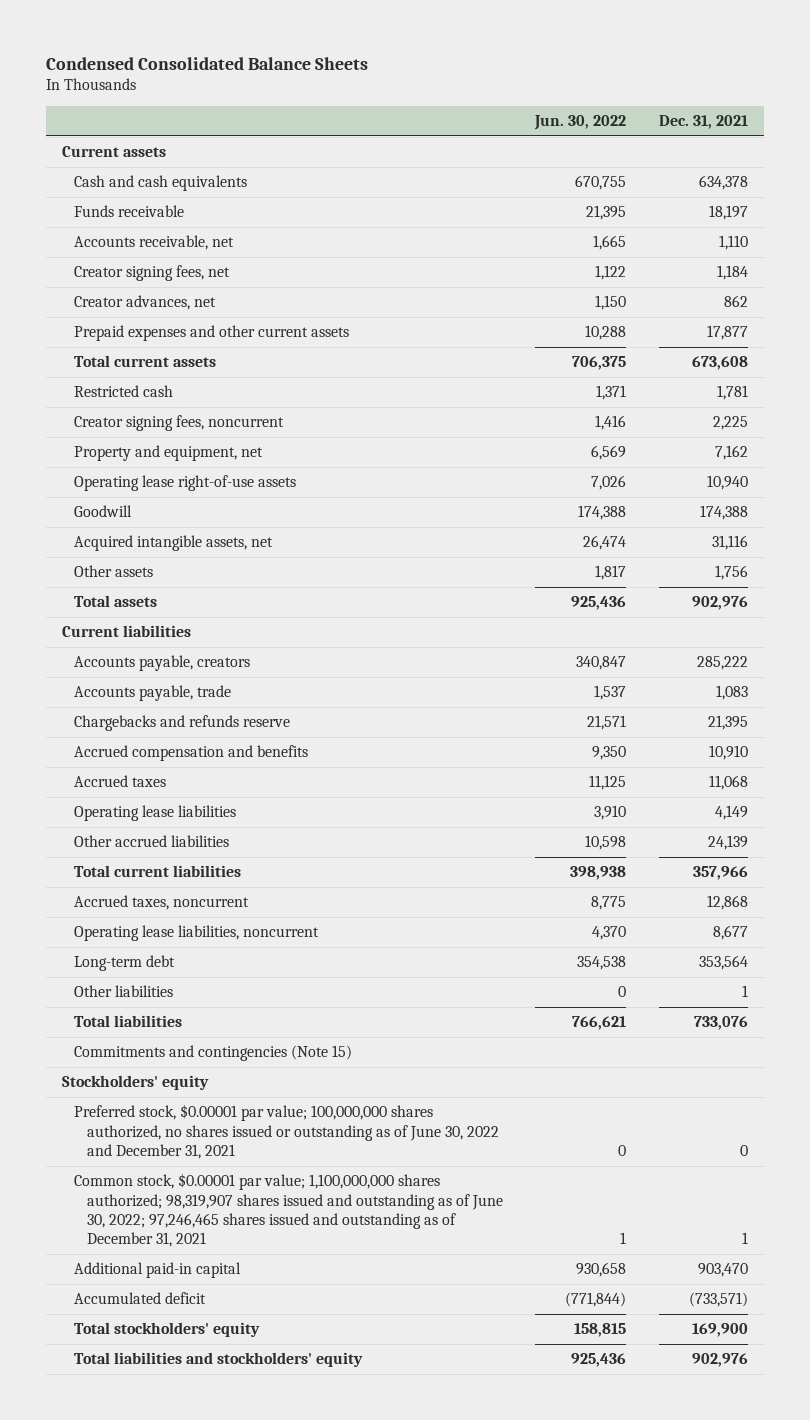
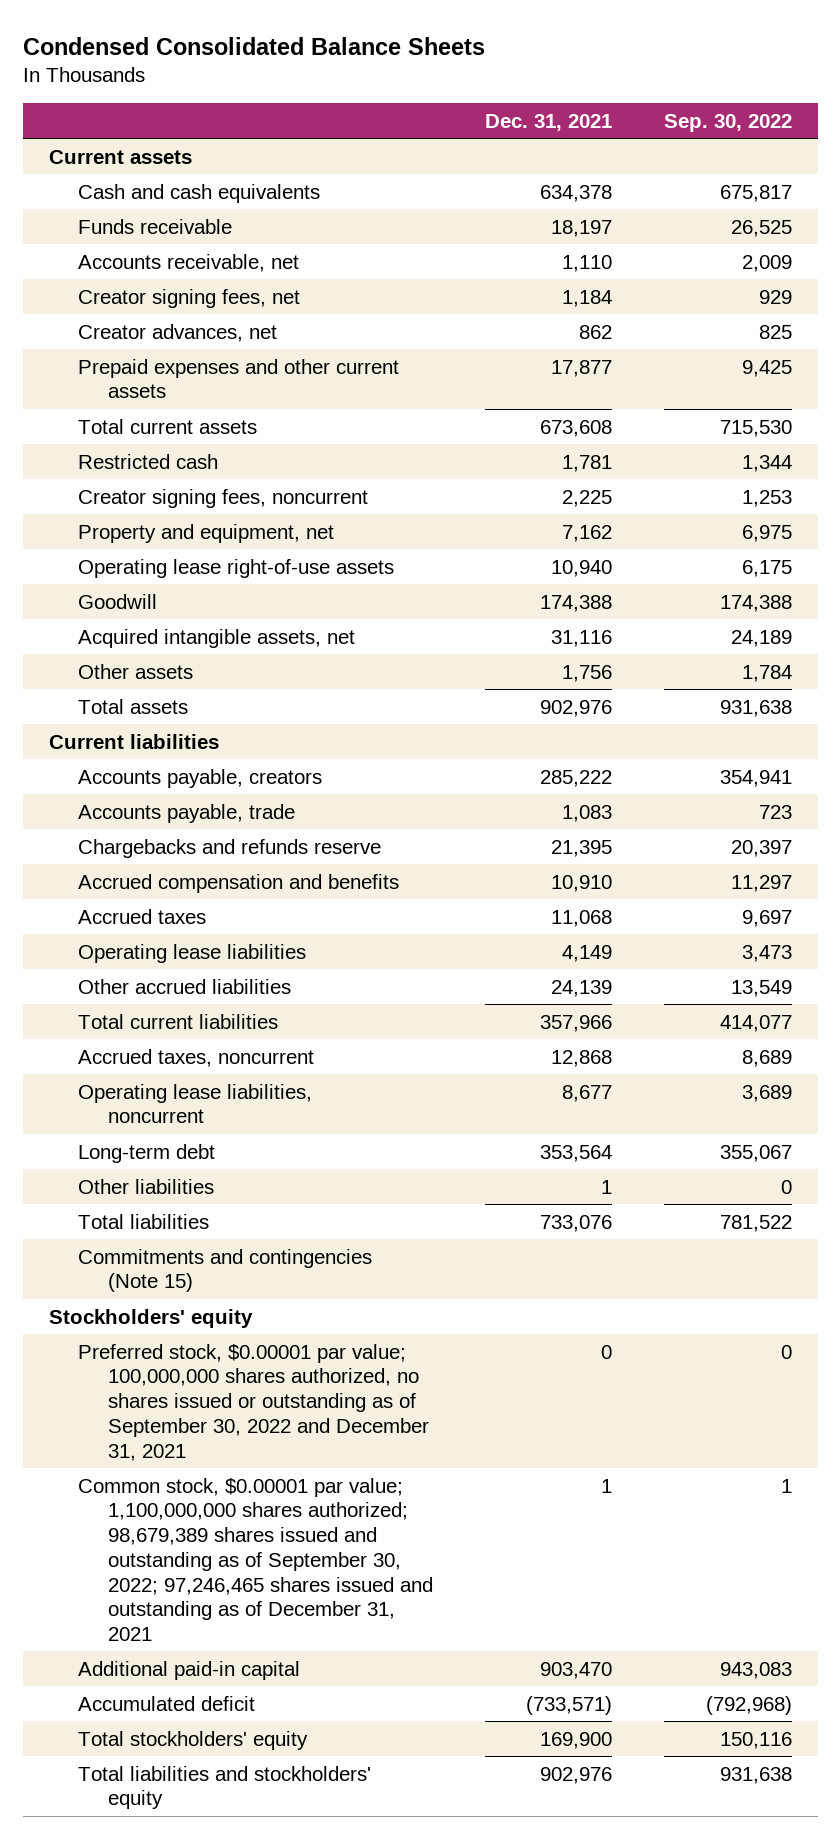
- | Jun. 30, 2022 | Dec. 31, 2021
+ | Dec. 31, 2021 | Sep. 30, 2022
- Preferred stock, $0.00001 par value; 100,000,000 shares authorized, no shares issued or outstanding as of June 30, 2022 and December 31, 2021 | 0 | 0
- Common stock, $0.00001 par value; 1,100,000,000 shares authorized; 98,319,907 shares issued and outstanding as of June 30, 2022; 97,246,465 shares issued and outstanding as of December 31, 2021 | 1 | 1
+ Preferred stock, $0.00001 par value; 100,000,000 shares authorized, no shares issued or outstanding as of September 30, 2022 and December 31, 2021 | 0 | 0
+ Common stock, $0.00001 par value; 1,100,000,000 shares authorized; 98,679,389 shares issued and outstanding as of September 30, 2022; 97,246,465 shares issued and outstanding as of December 31, 2021 | 1 | 1

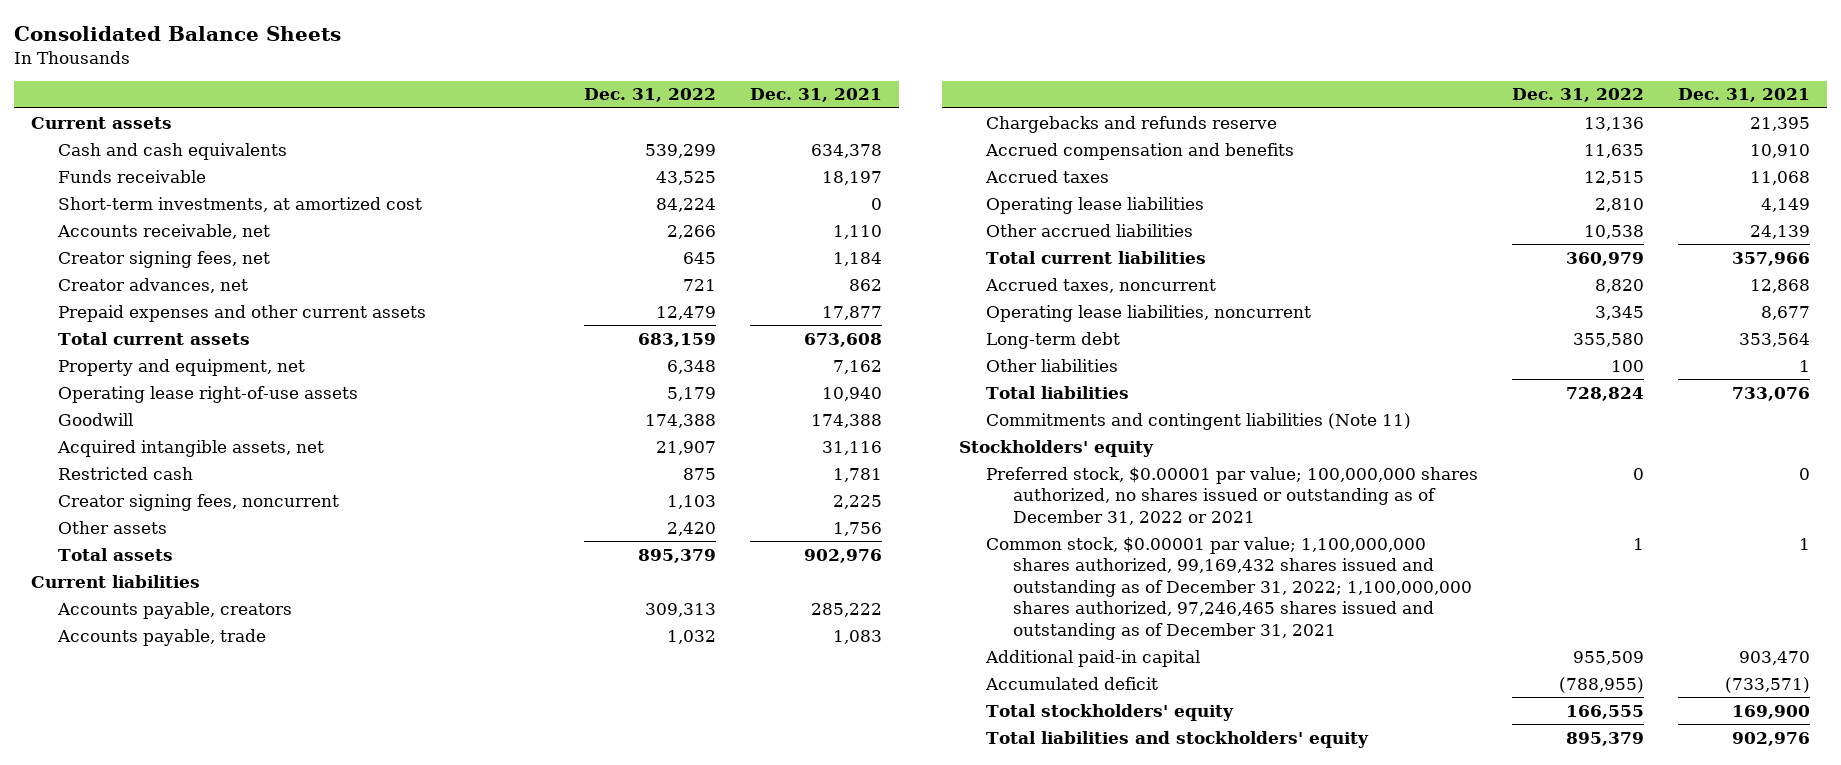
- Condensed Consolidated Balance Sheets
+ Consolidated Balance Sheets
- | Dec. 31, 2021 | Sep. 30, 2022
+ | Dec. 31, 2022 | Dec. 31, 2021
+ Short-term investments, at amortized cost | 84,224 | 0
moved down: Restricted cash | 875 | 1,781
moved down: Creator signing fees, noncurrent | 1,103 | 2,225
- Commitments and contingencies (Note 15)
+ Commitments and contingent liabilities (Note 11)
- Preferred stock, $0.00001 par value; 100,000,000 shares authorized, no shares issued or outstanding as of September 30, 2022 and December 31, 2021 | 0 | 0
- Common stock, $0.00001 par value; 1,100,000,000 shares authorized; 98,679,389 shares issued and outstanding as of September 30, 2022; 97,246,465 shares issued and outstanding as of December 31, 2021 | 1 | 1
+ Preferred stock, $0.00001 par value; 100,000,000 shares authorized, no shares issued or outstanding as of December 31, 2022 or 2021 | 0 | 0
+ Common stock, $0.00001 par value; 1,100,000,000 shares authorized, 99,169,432 shares issued and outstanding as of December 31, 2022; 1,100,000,000 shares authorized, 97,246,465 shares issued and outstanding as of December 31, 2021 | 1 | 1

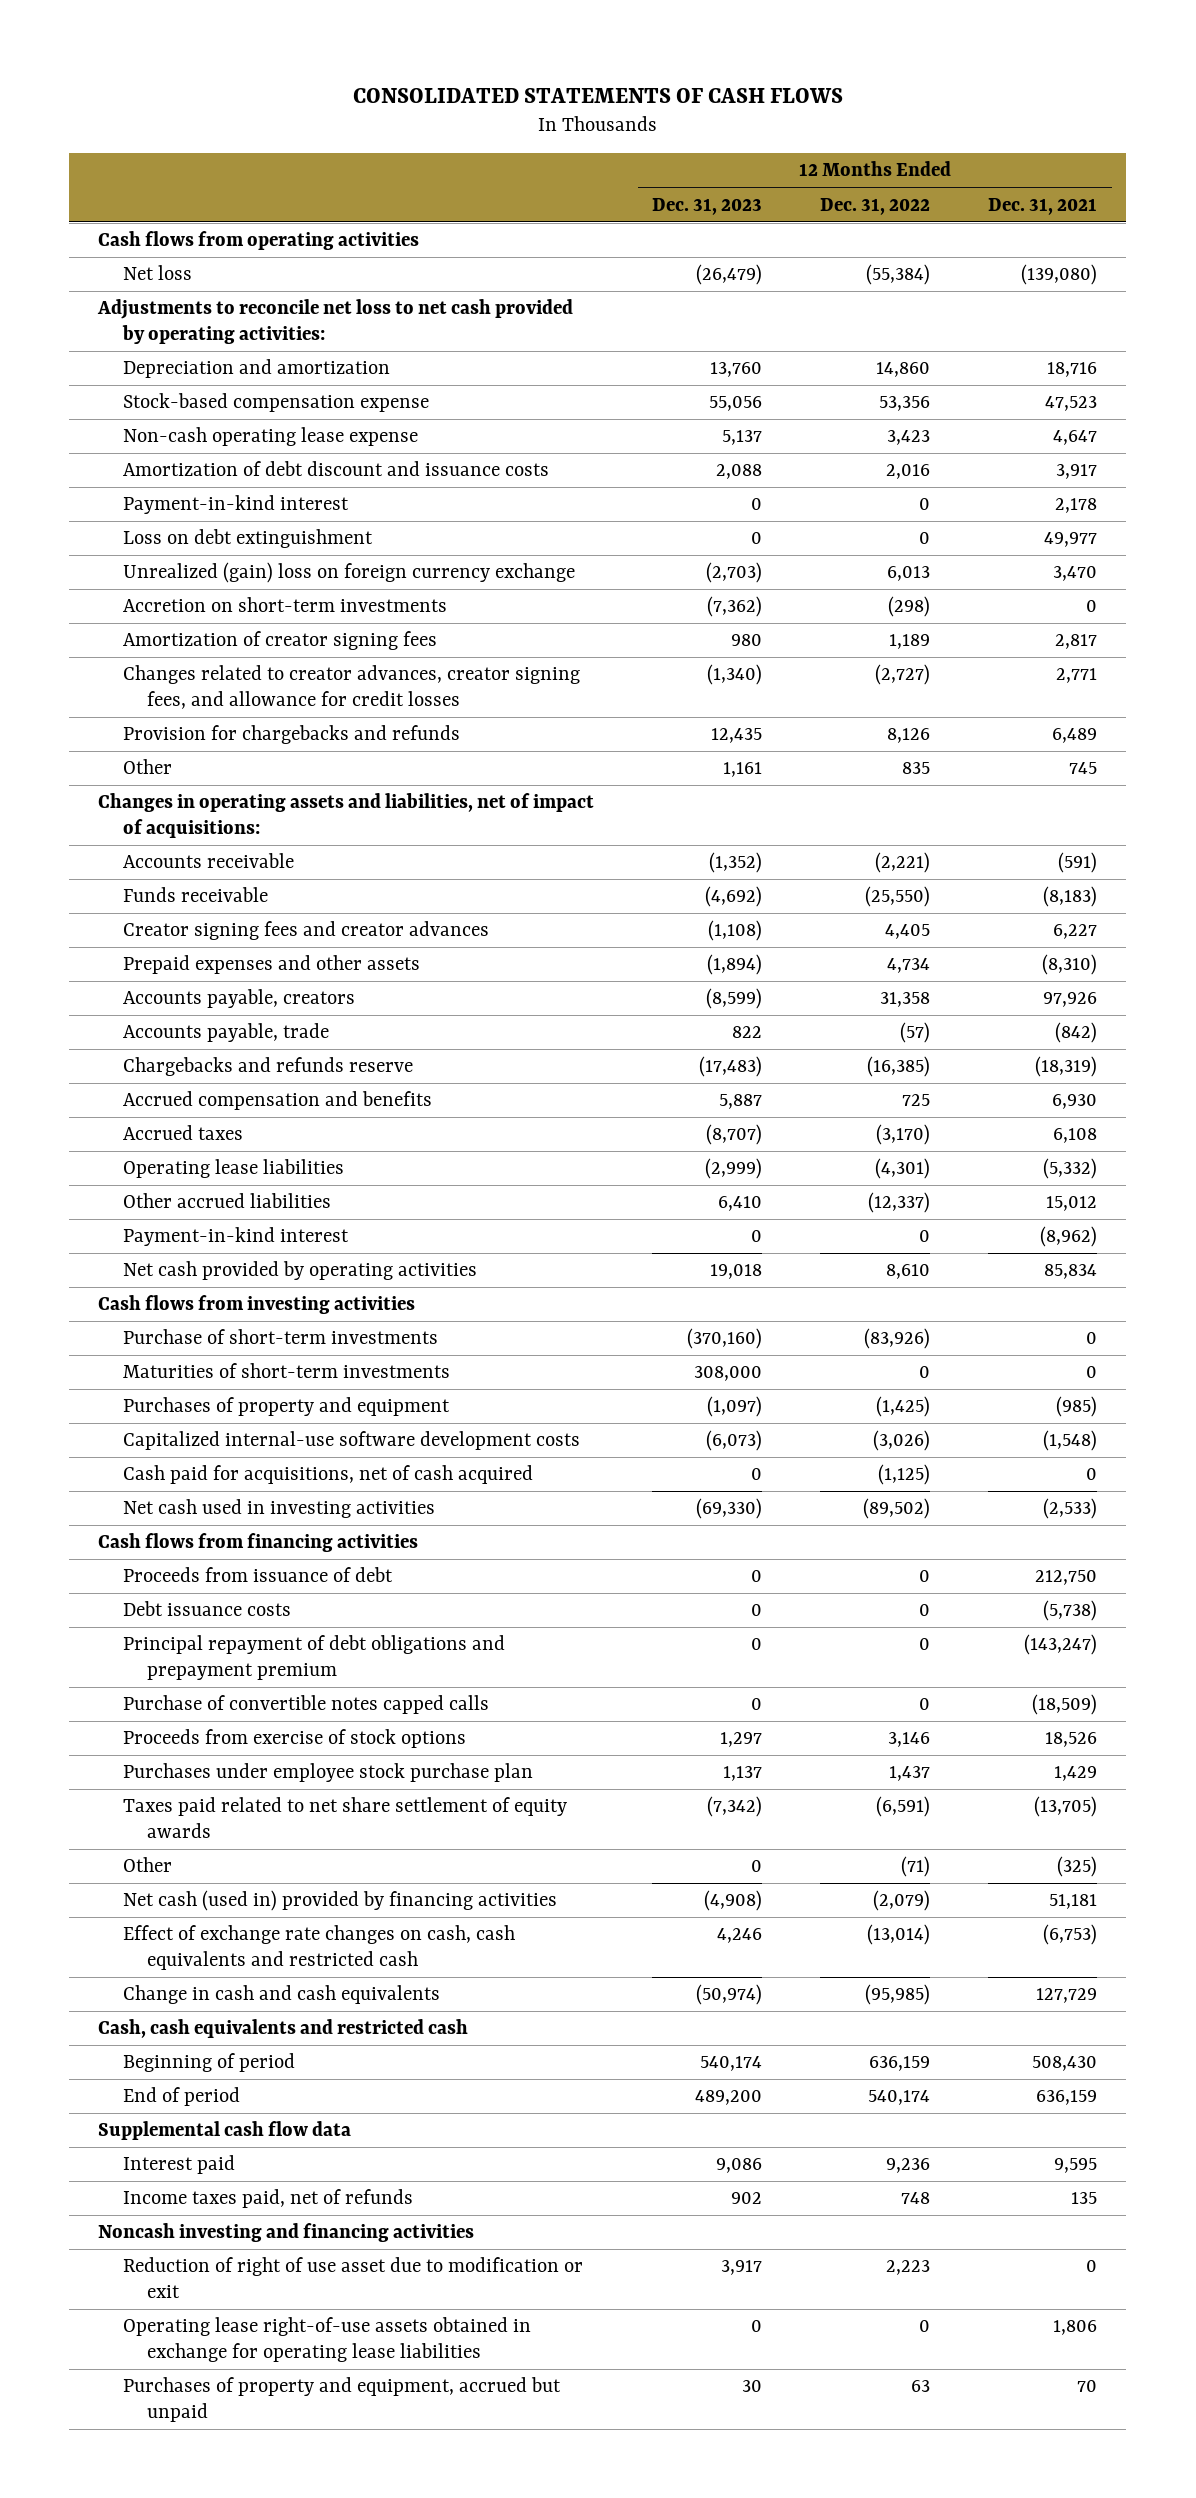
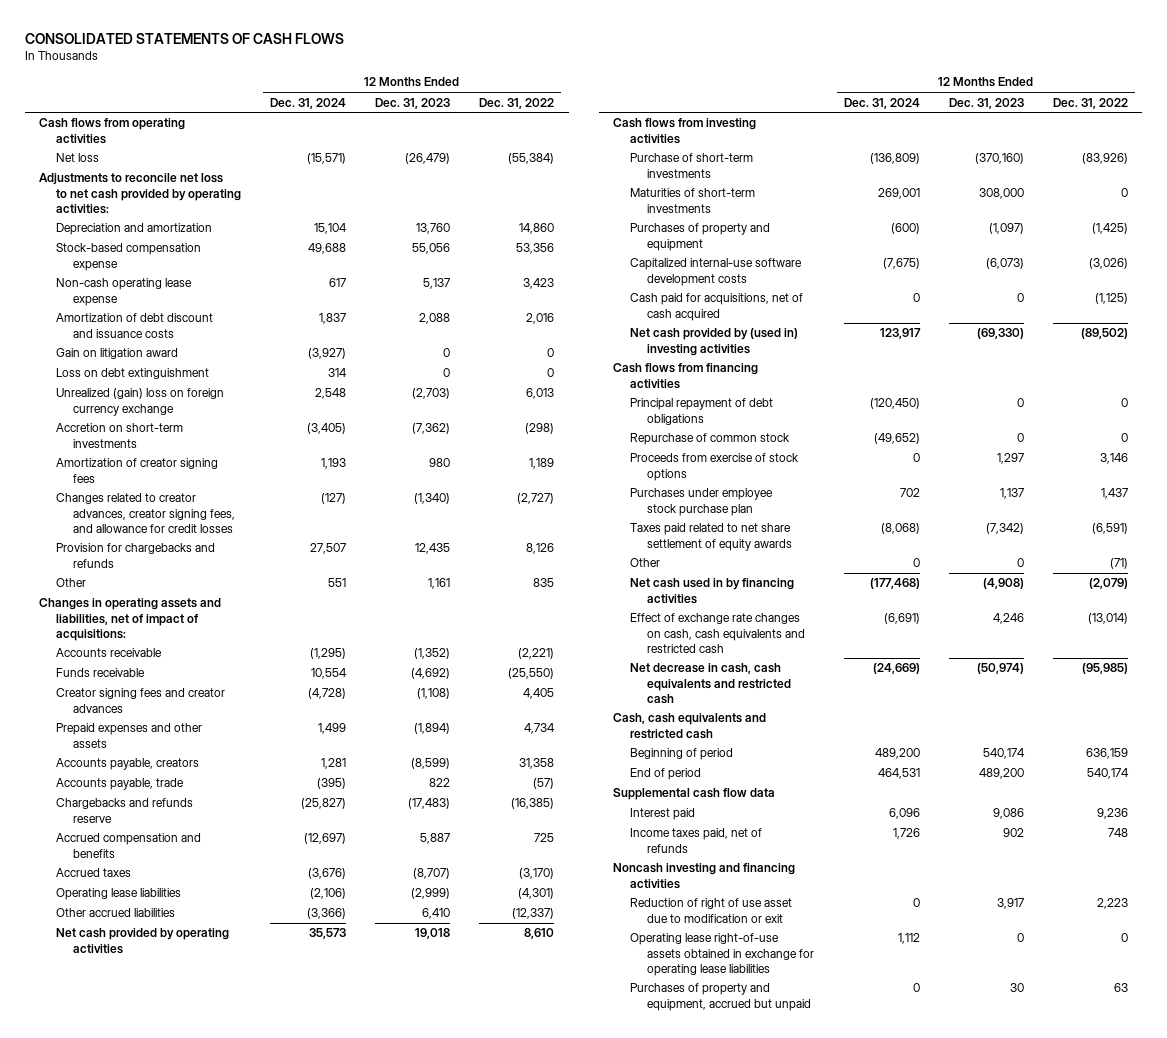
- | 12 Months Ended Dec. 31, 2023 | 12 Months Ended Dec. 31, 2022 | 12 Months Ended Dec. 31, 2021
+ | 12 Months Ended Dec. 31, 2024 | 12 Months Ended Dec. 31, 2023 | 12 Months Ended Dec. 31, 2022
- Payment-in-kind interest | 0 | 0 | 2,178
+ Gain on litigation award | (3,927) | 0 | 0
- Payment-in-kind interest | 0 | 0 | (8,962)
- Net cash used in investing activities | (69,330) | (89,502) | (2,533)
+ Net cash provided by (used in) investing activities | 123,917 | (69,330) | (89,502)
- Proceeds from issuance of debt | 0 | 0 | 212,750
- Debt issuance costs | 0 | 0 | (5,738)
- Principal repayment of debt obligations and prepayment premium | 0 | 0 | (143,247)
- Purchase of convertible notes capped calls | 0 | 0 | (18,509)
+ Principal repayment of debt obligations | (120,450) | 0 | 0
+ Repurchase of common stock | (49,652) | 0 | 0
- Net cash (used in) provided by financing activities | (4,908) | (2,079) | 51,181
+ Net cash used in by financing activities | (177,468) | (4,908) | (2,079)
- Change in cash and cash equivalents | (50,974) | (95,985) | 127,729
+ Net decrease in cash, cash equivalents and restricted cash | (24,669) | (50,974) | (95,985)

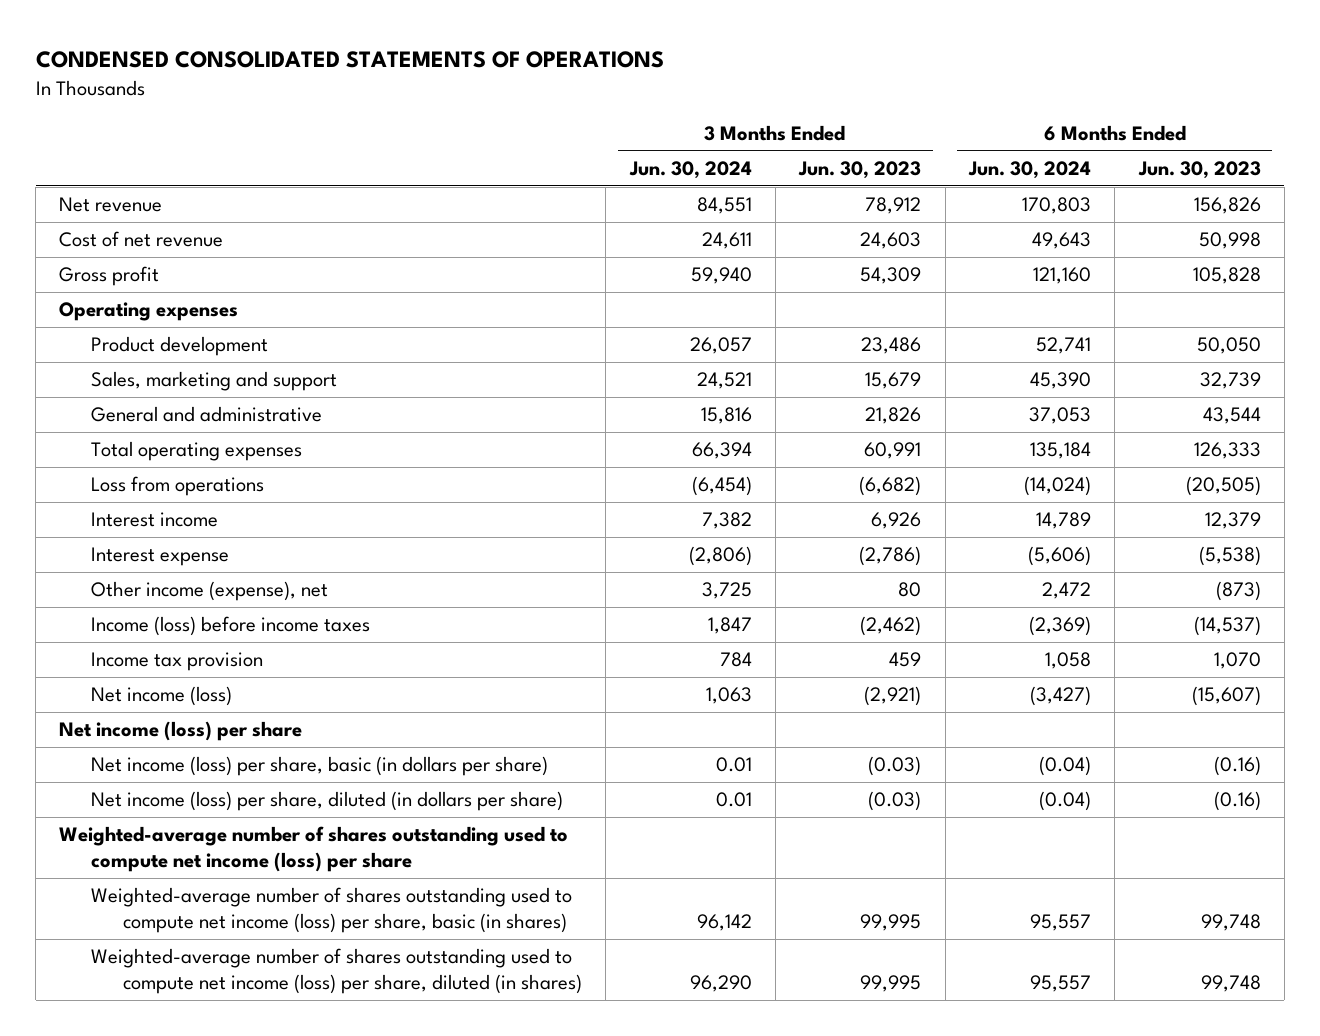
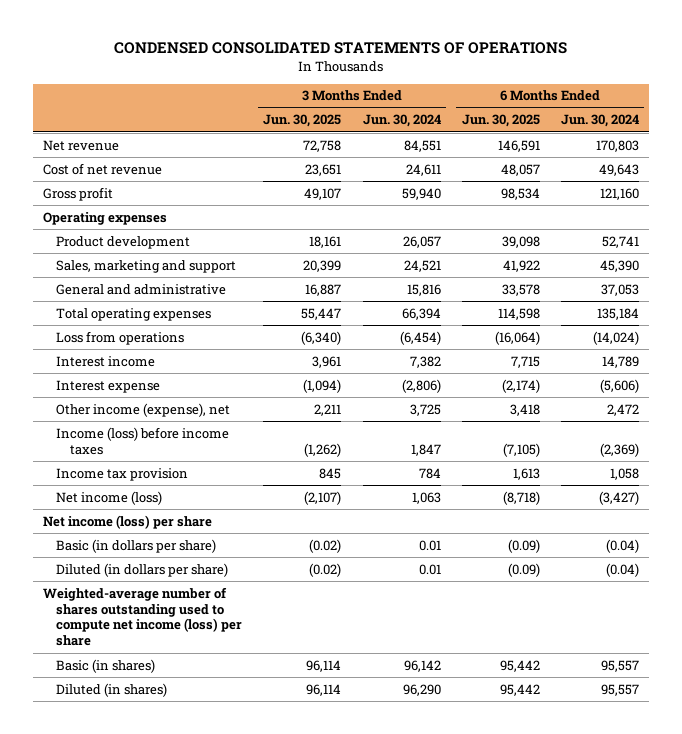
- | 3 Months Ended Jun. 30, 2024 | 3 Months Ended Jun. 30, 2023 | 6 Months Ended Jun. 30, 2024 | 6 Months Ended Jun. 30, 2023
+ | 3 Months Ended Jun. 30, 2025 | 3 Months Ended Jun. 30, 2024 | 6 Months Ended Jun. 30, 2025 | 6 Months Ended Jun. 30, 2024
- Net income (loss) per share, basic (in dollars per share) | 0.01 | (0.03) | (0.04) | (0.16)
- Net income (loss) per share, diluted (in dollars per share) | 0.01 | (0.03) | (0.04) | (0.16)
+ Basic (in dollars per share) | (0.02) | 0.01 | (0.09) | (0.04)
+ Diluted (in dollars per share) | (0.02) | 0.01 | (0.09) | (0.04)
- Weighted-average number of shares outstanding used to compute net income (loss) per share, basic (in shares) | 96,142 | 99,995 | 95,557 | 99,748
- Weighted-average number of shares outstanding used to compute net income (loss) per share, diluted (in shares) | 96,290 | 99,995 | 95,557 | 99,748
+ Basic (in shares) | 96,114 | 96,142 | 95,442 | 95,557
+ Diluted (in shares) | 96,114 | 96,290 | 95,442 | 95,557

